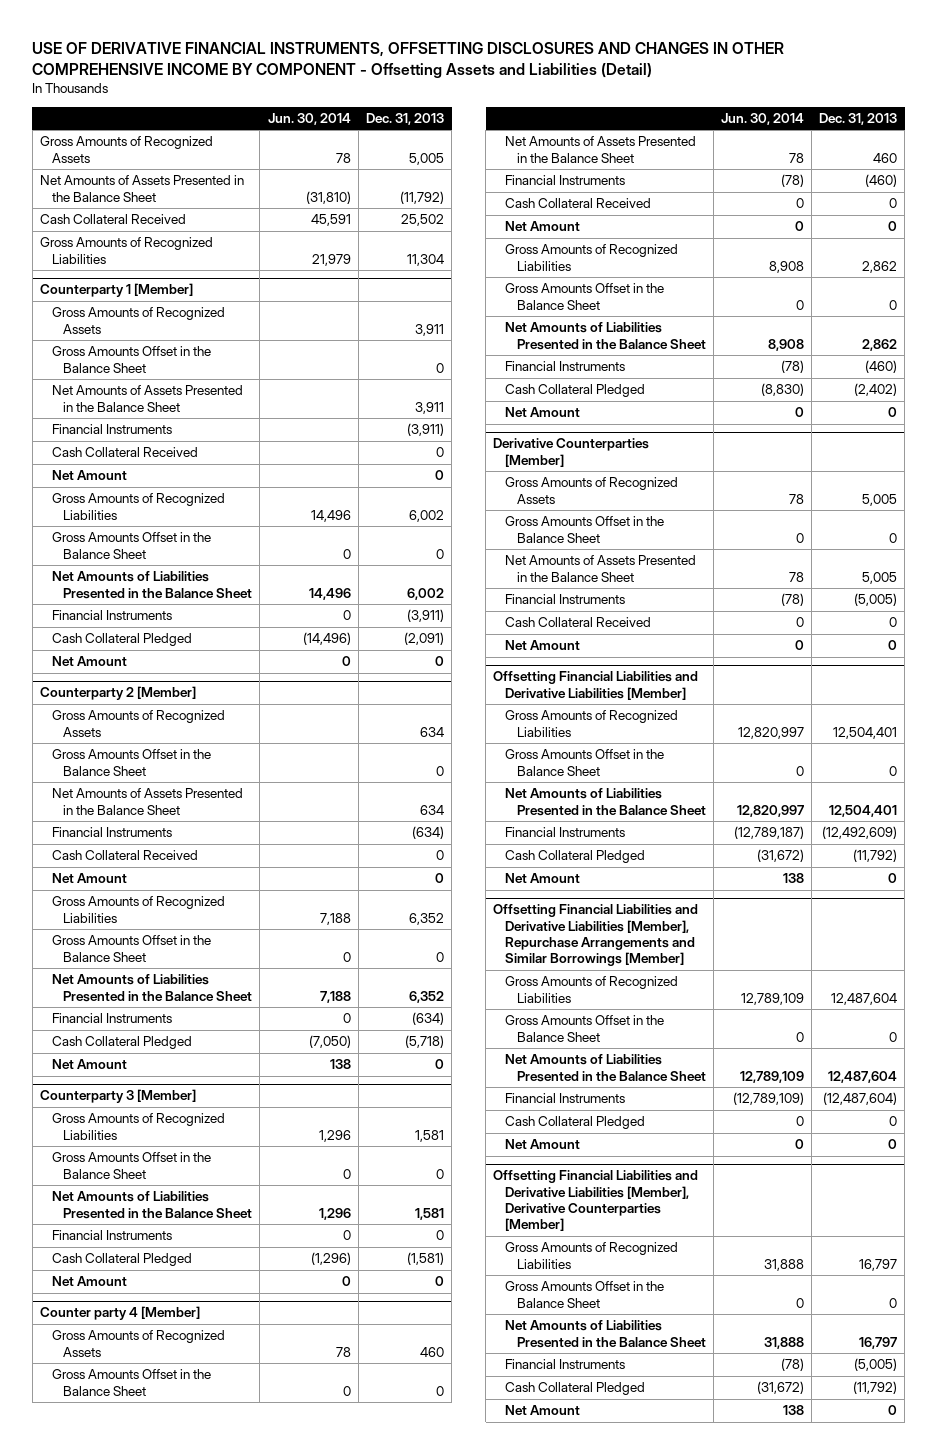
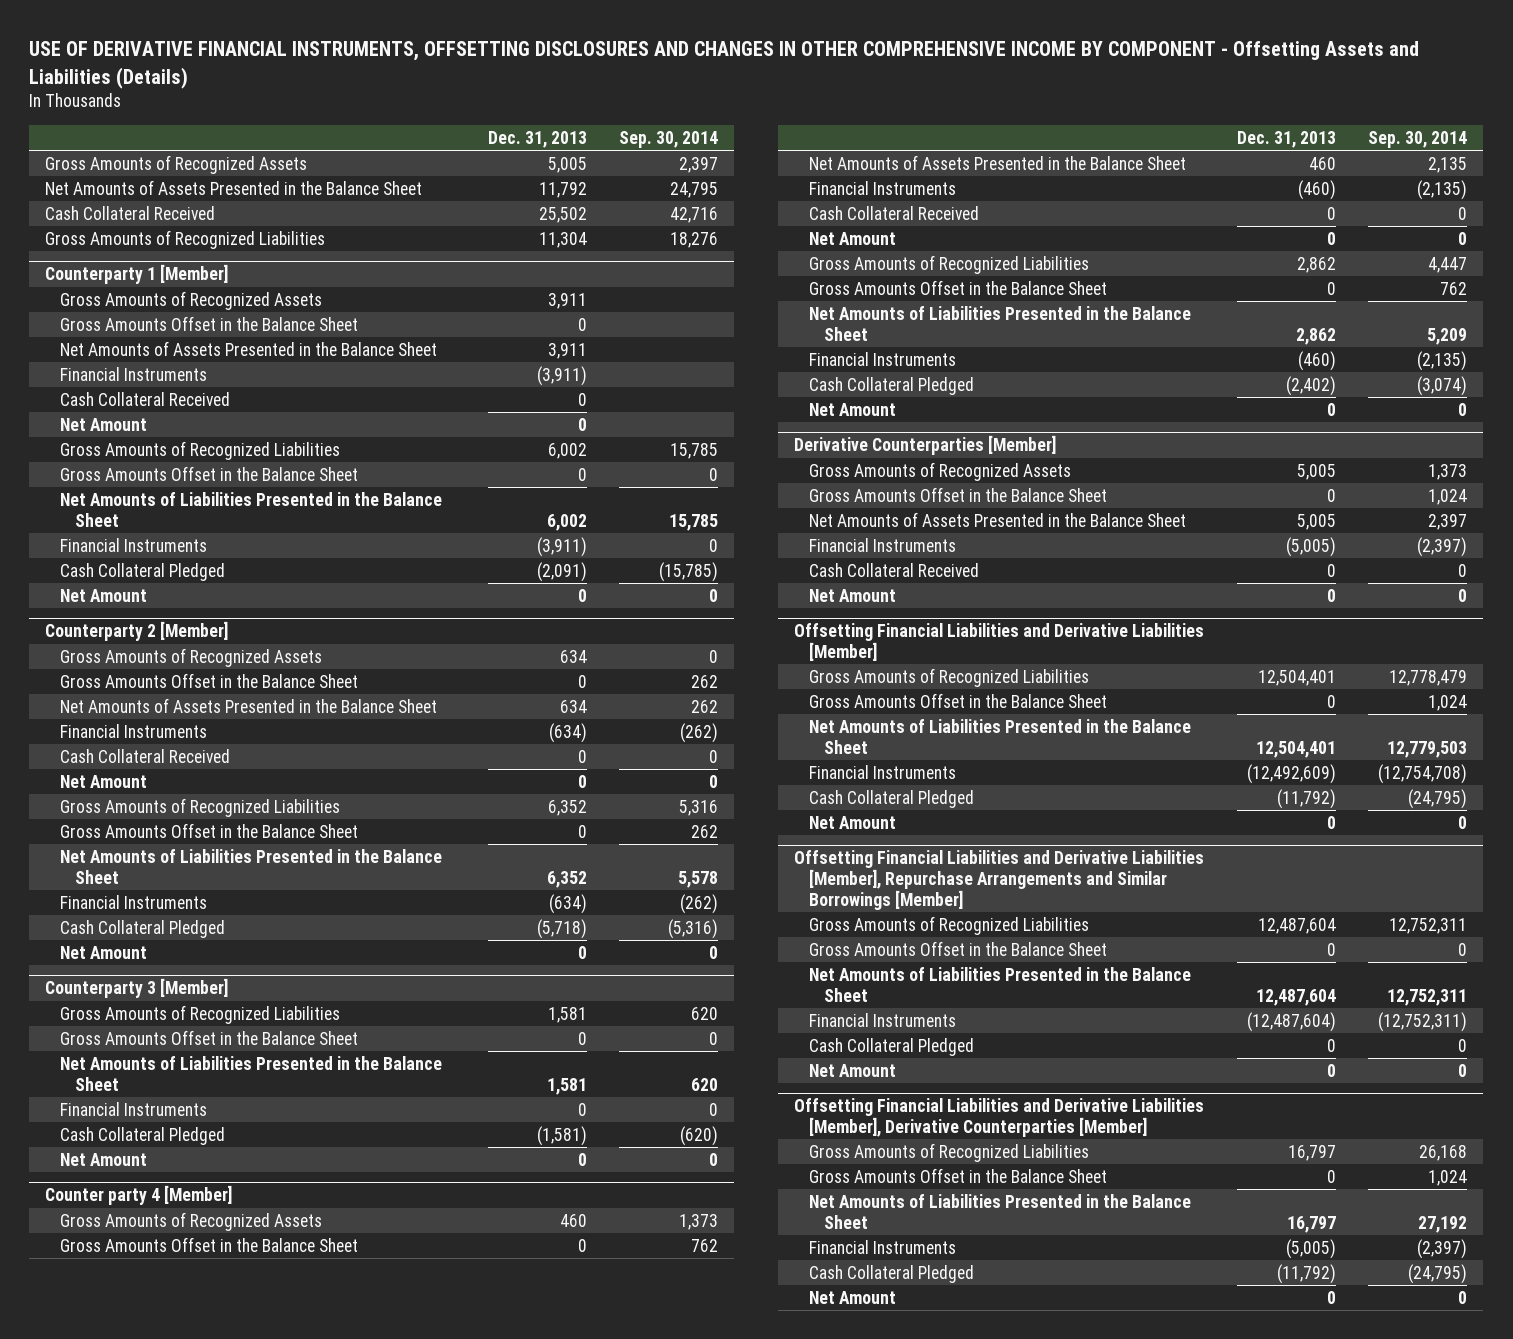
- USE OF DERIVATIVE FINANCIAL INSTRUMENTS, OFFSETTING DISCLOSURES AND CHANGES IN OTHER COMPREHENSIVE INCOME BY COMPONENT - Offsetting Assets and Liabilities (Detail)
+ USE OF DERIVATIVE FINANCIAL INSTRUMENTS, OFFSETTING DISCLOSURES AND CHANGES IN OTHER COMPREHENSIVE INCOME BY COMPONENT - Offsetting Assets and Liabilities (Details)
- | Jun. 30, 2014 | Dec. 31, 2013
+ | Dec. 31, 2013 | Sep. 30, 2014
- Net Amounts of Assets Presented in the Balance Sheet | (31,810) | (11,792)
+ Net Amounts of Assets Presented in the Balance Sheet | 11,792 | 24,795

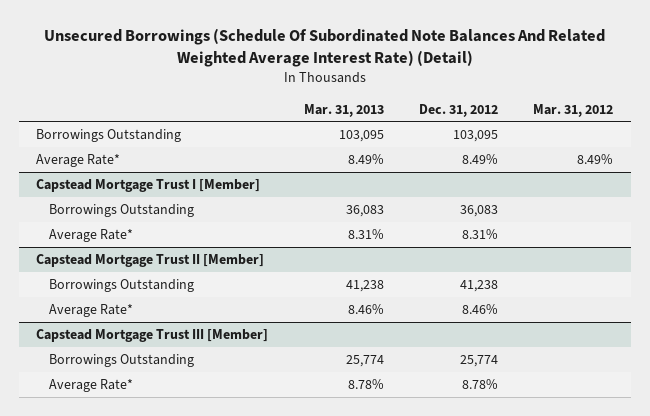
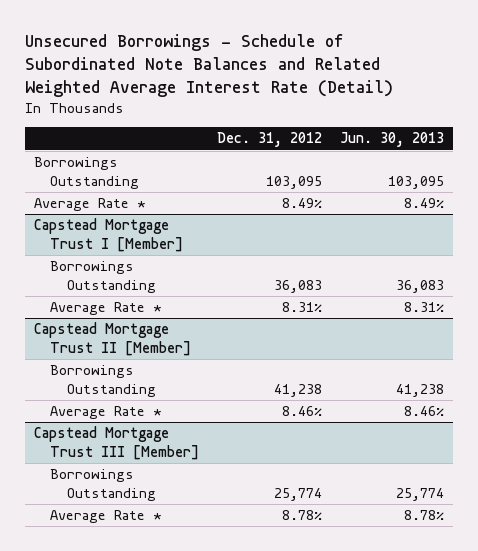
- Unsecured Borrowings (Schedule Of Subordinated Note Balances And Related Weighted Average Interest Rate) (Detail)
+ Unsecured Borrowings - Schedule of Subordinated Note Balances and Related Weighted Average Interest Rate (Detail)
- | Mar. 31, 2013 | Dec. 31, 2012 | Mar. 31, 2012
+ | Dec. 31, 2012 | Jun. 30, 2013
- Average Rate* | 8.49% | 8.49% | 8.49%
+ Average Rate * | 8.49% | 8.49%
@ Capstead Mortgage Trust I [Member]
- Average Rate* | 8.31% | 8.31% |
+ Average Rate * | 8.31% | 8.31%
@ Capstead Mortgage Trust II [Member]
- Average Rate* | 8.46% | 8.46% |
+ Average Rate * | 8.46% | 8.46%
@ Capstead Mortgage Trust III [Member]
- Average Rate* | 8.78% | 8.78% |
+ Average Rate * | 8.78% | 8.78%

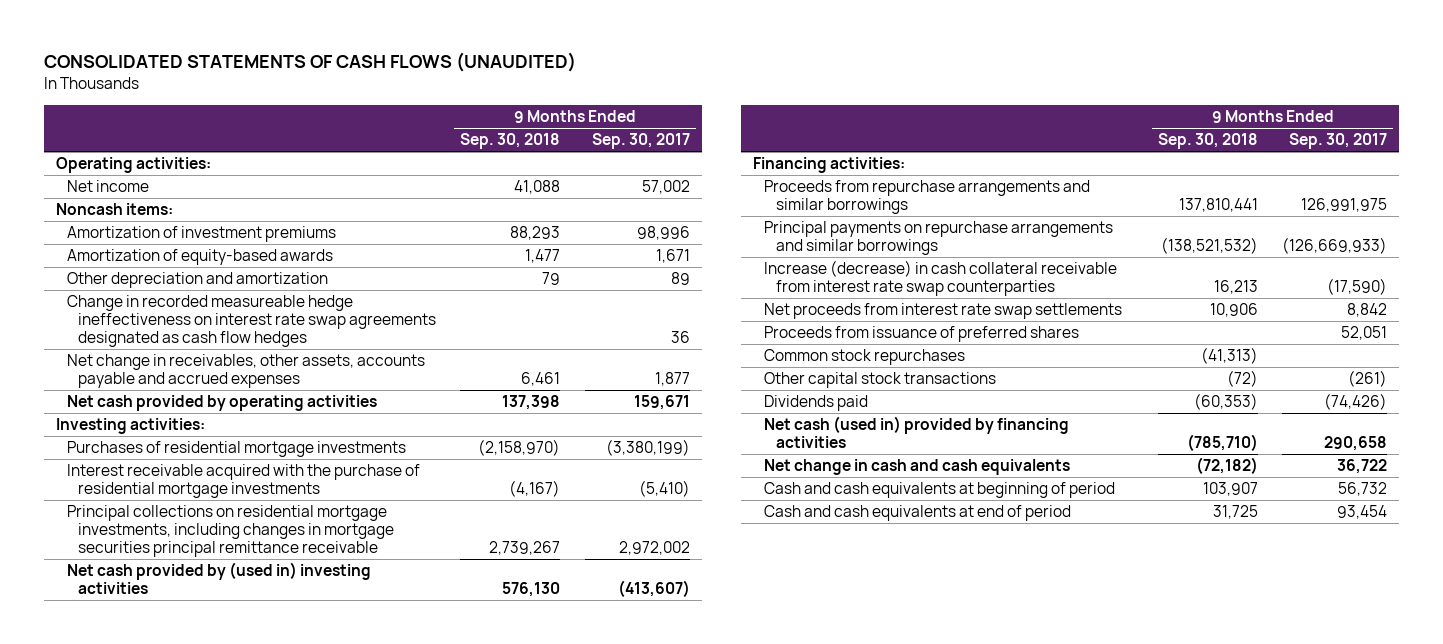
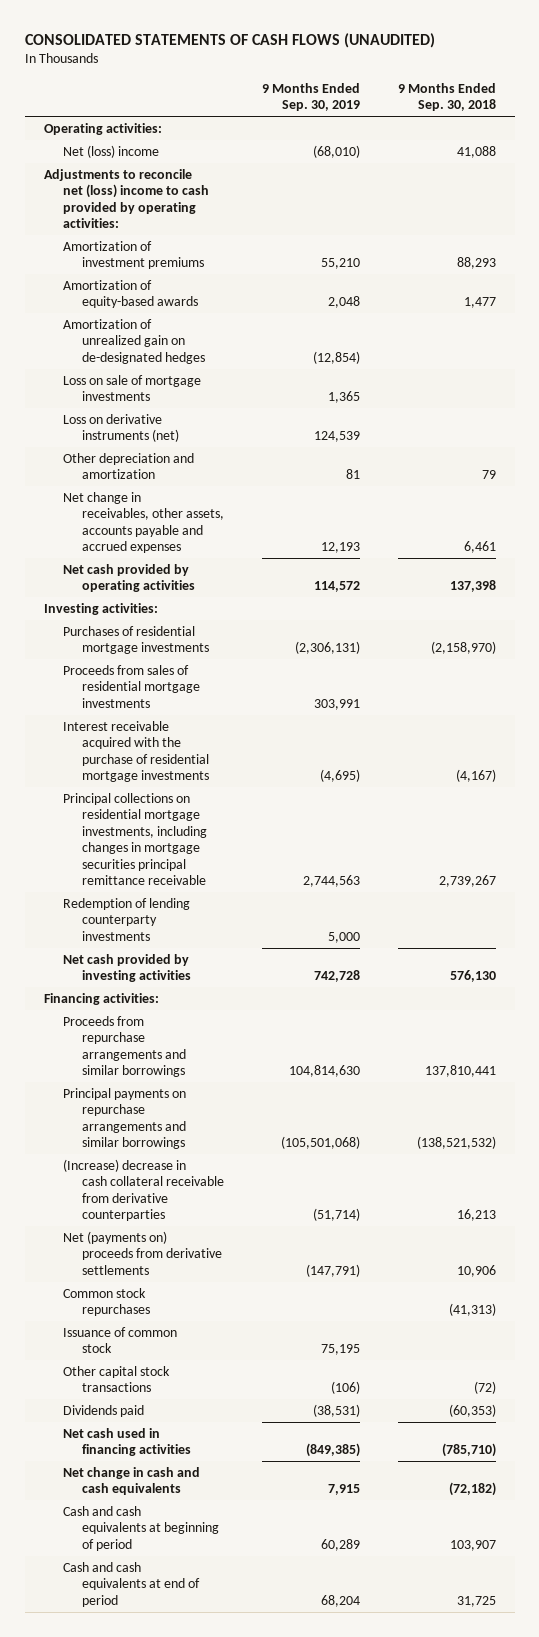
- | 9 Months Ended Sep. 30, 2018 | 9 Months Ended Sep. 30, 2017
+ | 9 Months Ended Sep. 30, 2019 | 9 Months Ended Sep. 30, 2018
- Net income | 41,088 | 57,002
- Noncash items:
+ Net (loss) income | (68,010) | 41,088
+ Adjustments to reconcile net (loss) income to cash provided by operating activities:
+ Amortization of unrealized gain on de-designated hedges | (12,854) |
+ Loss on sale of mortgage investments | 1,365 |
+ Loss on derivative instruments (net) | 124,539 |
- Change in recorded measureable hedge ineffectiveness on interest rate swap agreements designated as cash flow hedges | | 36
+ Proceeds from sales of residential mortgage investments | 303,991 |
- Net cash provided by (used in) investing activities | 576,130 | (413,607)
+ Redemption of lending counterparty investments | 5,000 |
+ Net cash provided by investing activities | 742,728 | 576,130
- Increase (decrease) in cash collateral receivable from interest rate swap counterparties | 16,213 | (17,590)
- Net proceeds from interest rate swap settlements | 10,906 | 8,842
- Proceeds from issuance of preferred shares | | 52,051
+ (Increase) decrease in cash collateral receivable from derivative counterparties | (51,714) | 16,213
+ Net (payments on) proceeds from derivative settlements | (147,791) | 10,906
+ Issuance of common stock | 75,195 |
- Net cash (used in) provided by financing activities | (785,710) | 290,658
+ Net cash used in financing activities | (849,385) | (785,710)

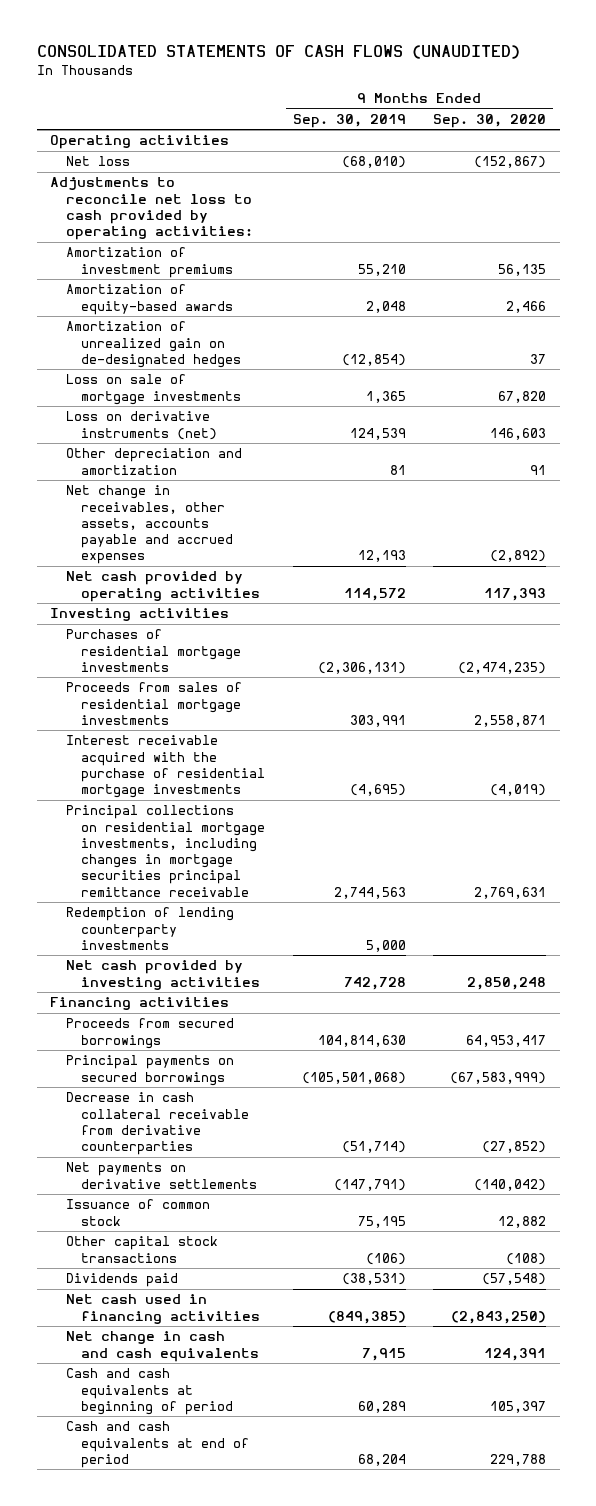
- | 9 Months Ended Sep. 30, 2019 | 9 Months Ended Sep. 30, 2018
+ | 9 Months Ended Sep. 30, 2019 | 9 Months Ended Sep. 30, 2020
- Operating activities:
- Net (loss) income | (68,010) | 41,088
- Adjustments to reconcile net (loss) income to cash provided by operating activities:
+ Operating activities
+ Net loss | (68,010) | (152,867)
+ Adjustments to reconcile net loss to cash provided by operating activities:
- Investing activities:
+ Investing activities
- Financing activities:
- Proceeds from repurchase arrangements and similar borrowings | 104,814,630 | 137,810,441
- Principal payments on repurchase arrangements and similar borrowings | (105,501,068) | (138,521,532)
- (Increase) decrease in cash collateral receivable from derivative counterparties | (51,714) | 16,213
- Net (payments on) proceeds from derivative settlements | (147,791) | 10,906
- Common stock repurchases | | (41,313)
+ Financing activities
+ Proceeds from secured borrowings | 104,814,630 | 64,953,417
+ Principal payments on secured borrowings | (105,501,068) | (67,583,999)
+ Decrease in cash collateral receivable from derivative counterparties | (51,714) | (27,852)
+ Net payments on derivative settlements | (147,791) | (140,042)

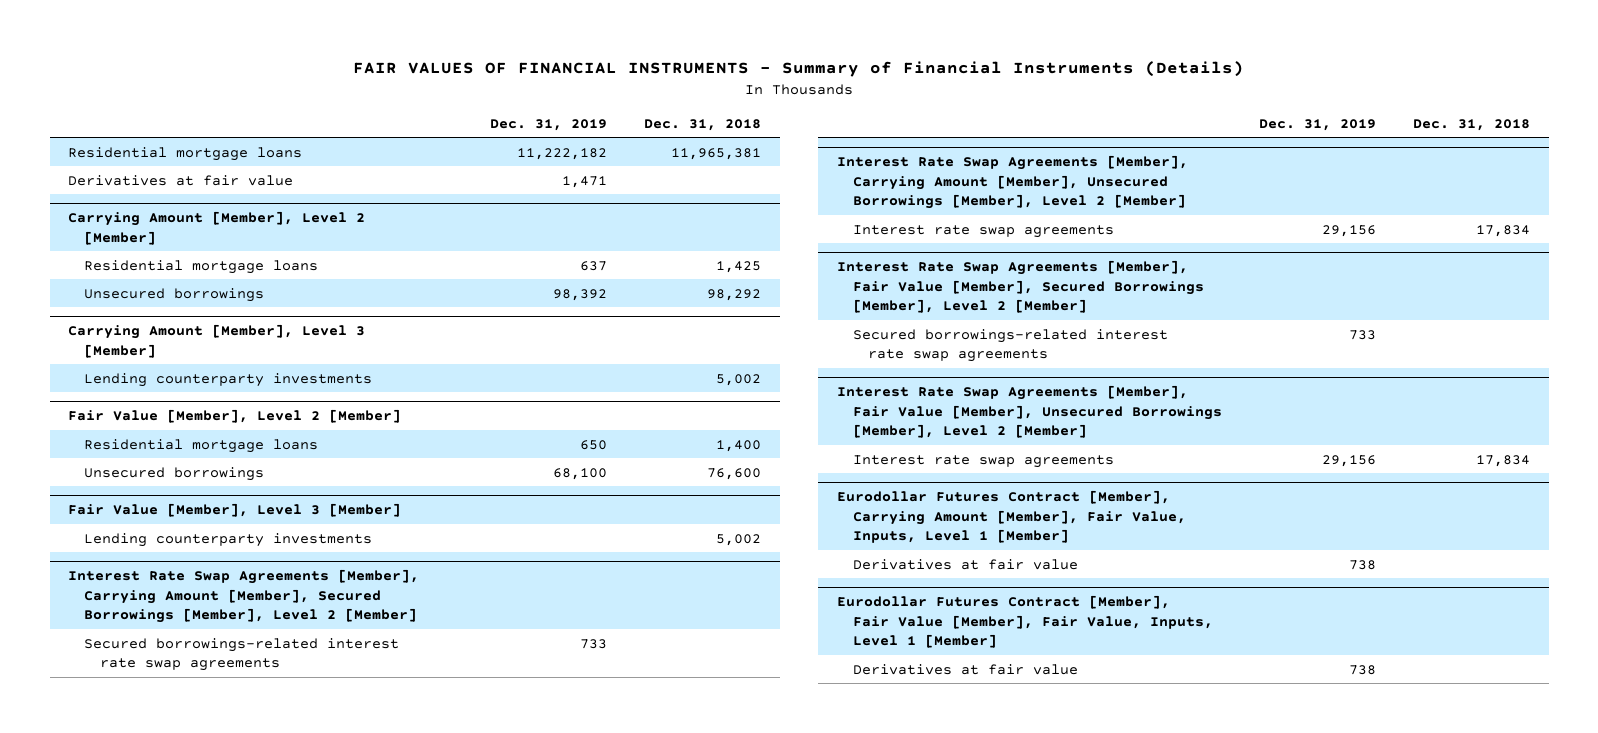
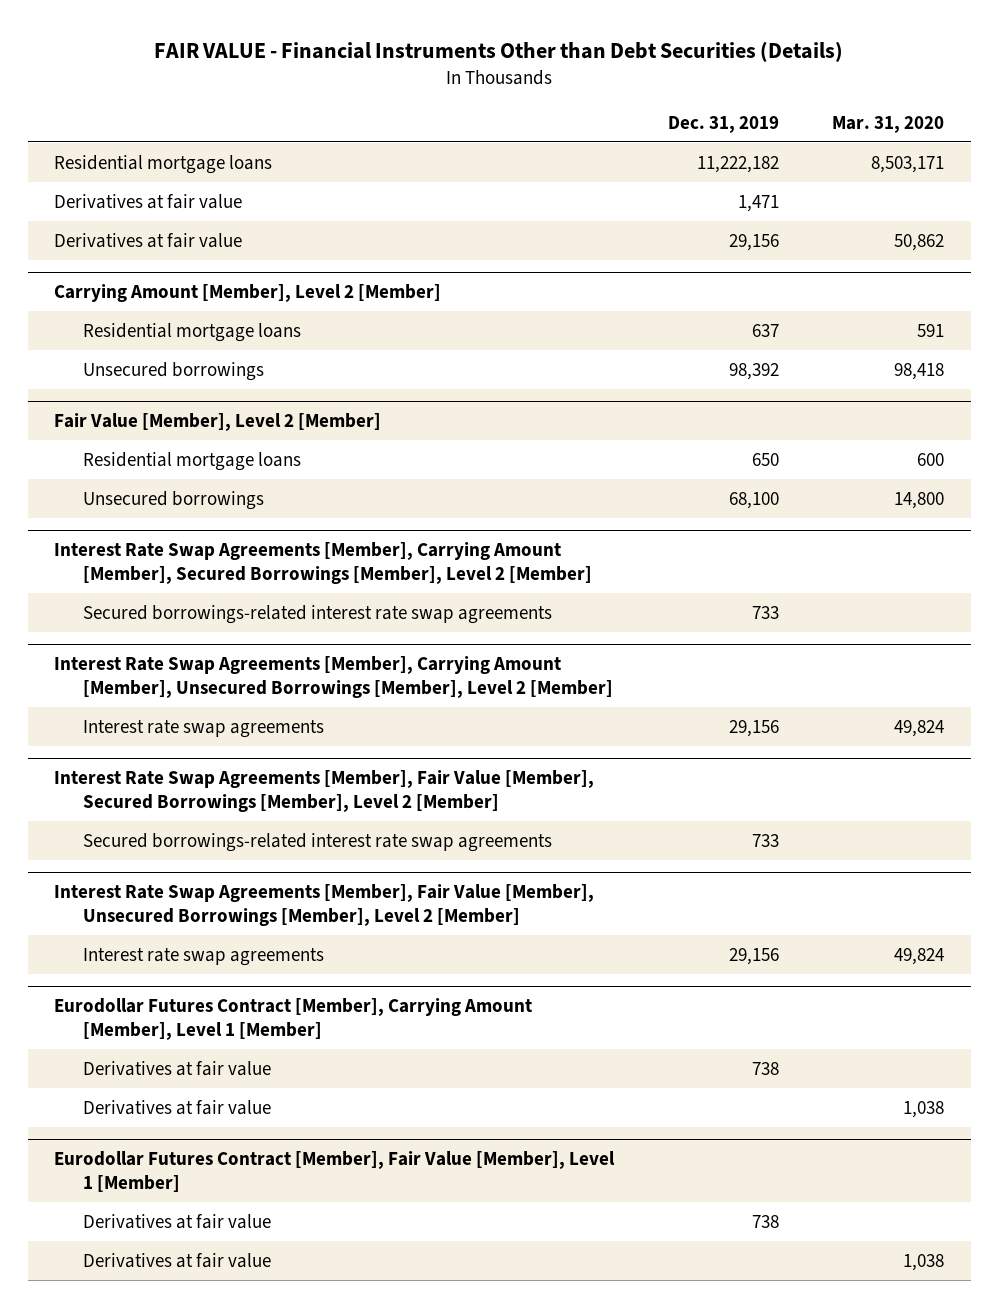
- FAIR VALUES OF FINANCIAL INSTRUMENTS - Summary of Financial Instruments (Details)
+ FAIR VALUE - Financial Instruments Other than Debt Securities (Details)
- | Dec. 31, 2019 | Dec. 31, 2018
+ | Dec. 31, 2019 | Mar. 31, 2020
+ Derivatives at fair value | 29,156 | 50,862
- Carrying Amount [Member], Level 3 [Member]
- Lending counterparty investments | | 5,002
- Fair Value [Member], Level 3 [Member]
- Lending counterparty investments | | 5,002
- Eurodollar Futures Contract [Member], Carrying Amount [Member], Fair Value, Inputs, Level 1 [Member]
+ Eurodollar Futures Contract [Member], Carrying Amount [Member], Level 1 [Member]
- Eurodollar Futures Contract [Member], Fair Value [Member], Fair Value, Inputs, Level 1 [Member]
+ Derivatives at fair value | | 1,038
+ Eurodollar Futures Contract [Member], Fair Value [Member], Level 1 [Member]
+ Derivatives at fair value | | 1,038

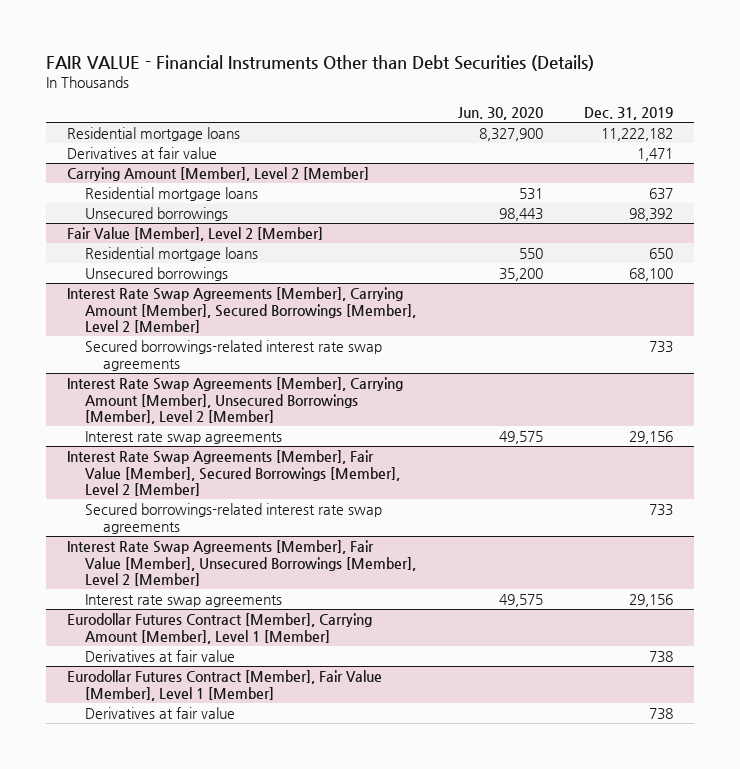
- | Dec. 31, 2019 | Mar. 31, 2020
+ | Jun. 30, 2020 | Dec. 31, 2019
- Derivatives at fair value | 29,156 | 50,862
@ Eurodollar Futures Contract [Member], Carrying Amount [Member], Level 1 [Member]
- Derivatives at fair value | | 1,038
@ Eurodollar Futures Contract [Member], Fair Value [Member], Level 1 [Member]
- Derivatives at fair value | | 1,038

